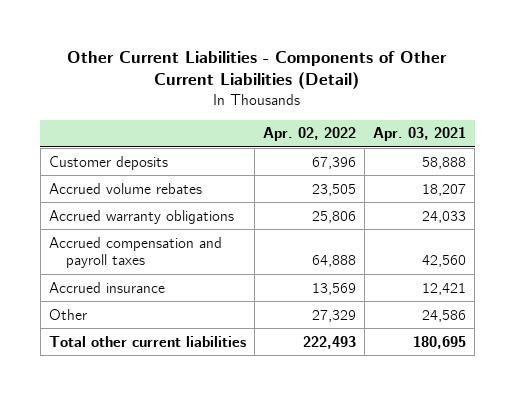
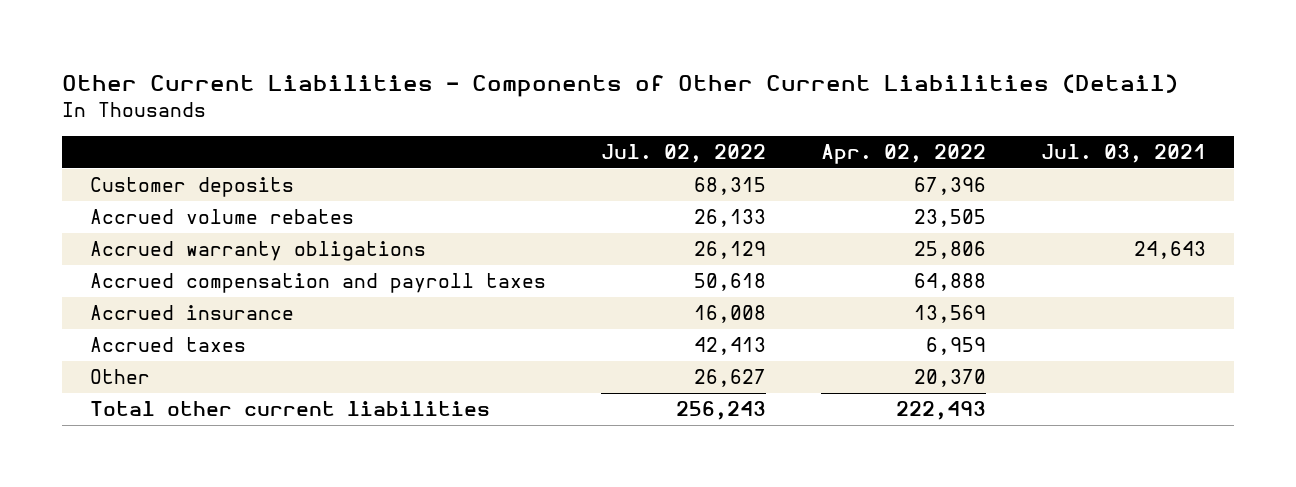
- | Apr. 02, 2022 | Apr. 03, 2021
+ | Jul. 02, 2022 | Apr. 02, 2022 | Jul. 03, 2021
- Other | 27,329 | 24,586
+ Accrued taxes | 42,413 | 6,959 |
+ Other | 26,627 | 20,370 |

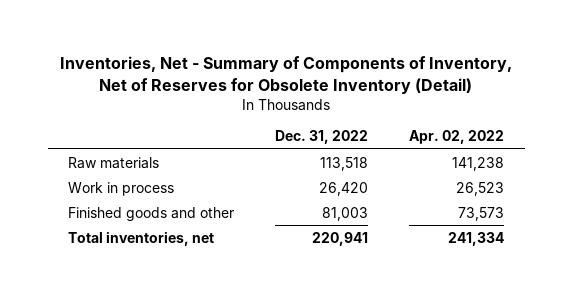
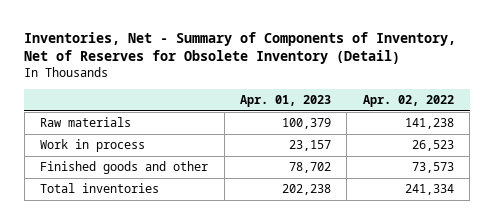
- | Dec. 31, 2022 | Apr. 02, 2022
+ | Apr. 01, 2023 | Apr. 02, 2022
- Total inventories, net | 220,941 | 241,334
+ Total inventories | 202,238 | 241,334

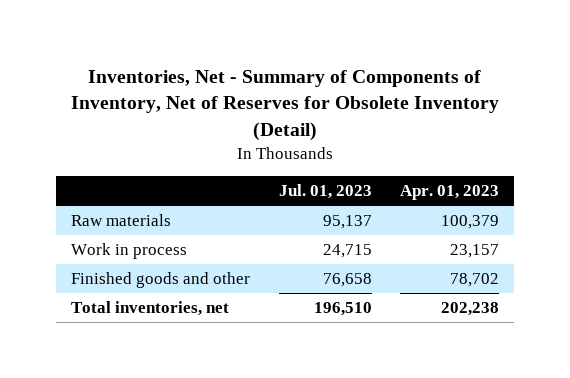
- | Apr. 01, 2023 | Apr. 02, 2022
+ | Jul. 01, 2023 | Apr. 01, 2023
- Total inventories | 202,238 | 241,334
+ Total inventories, net | 196,510 | 202,238

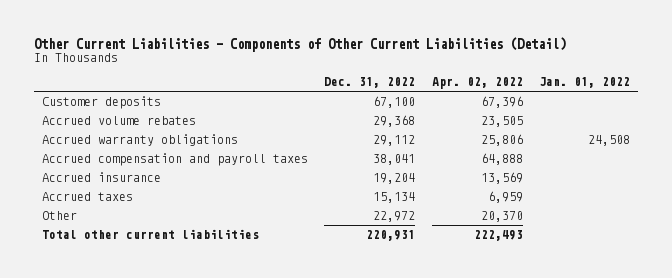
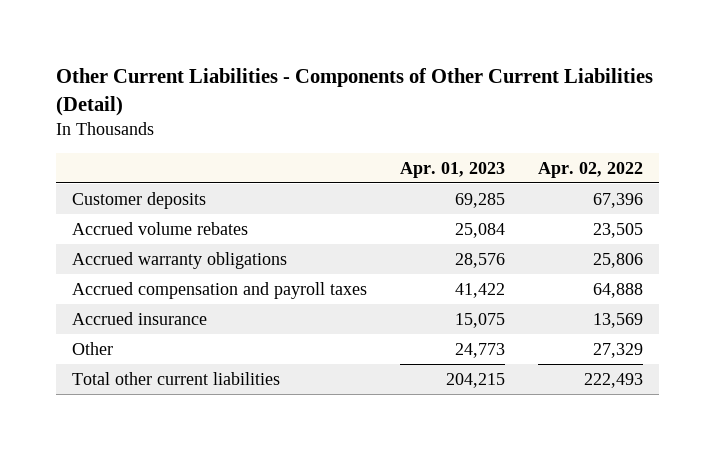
- | Dec. 31, 2022 | Apr. 02, 2022 | Jan. 01, 2022
+ | Apr. 01, 2023 | Apr. 02, 2022
- Accrued taxes | 15,134 | 6,959 |
- Other | 22,972 | 20,370 |
+ Other | 24,773 | 27,329

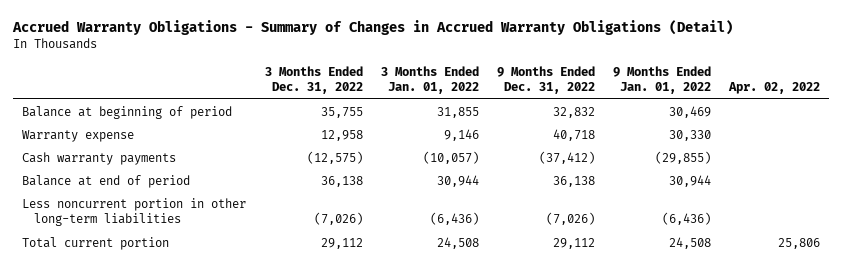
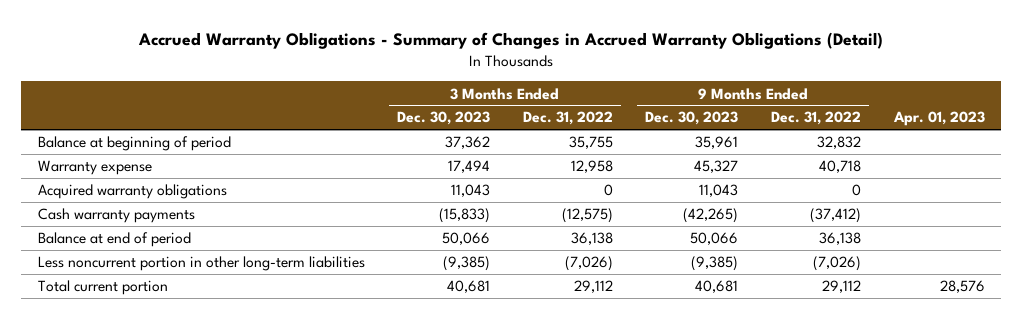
- | 3 Months Ended Dec. 31, 2022 | 3 Months Ended Jan. 01, 2022 | 9 Months Ended Dec. 31, 2022 | 9 Months Ended Jan. 01, 2022 | Apr. 02, 2022
+ | 3 Months Ended Dec. 30, 2023 | 3 Months Ended Dec. 31, 2022 | 9 Months Ended Dec. 30, 2023 | 9 Months Ended Dec. 31, 2022 | Apr. 01, 2023
+ Acquired warranty obligations | 11,043 | 0 | 11,043 | 0 |

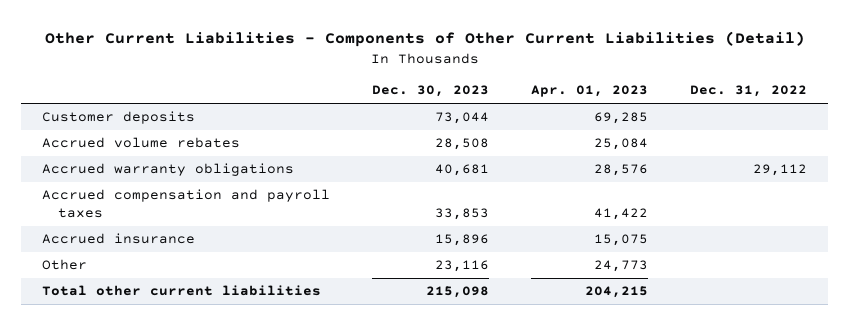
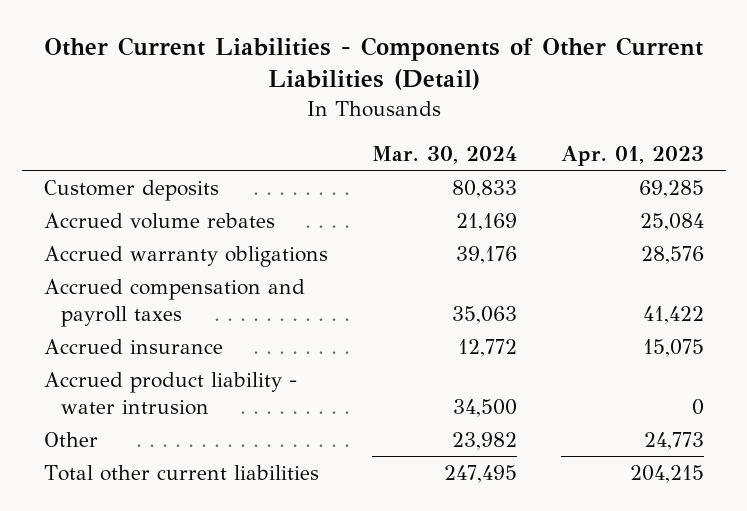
- | Dec. 30, 2023 | Apr. 01, 2023 | Dec. 31, 2022
+ | Mar. 30, 2024 | Apr. 01, 2023
+ Accrued product liability - water intrusion | 34,500 | 0

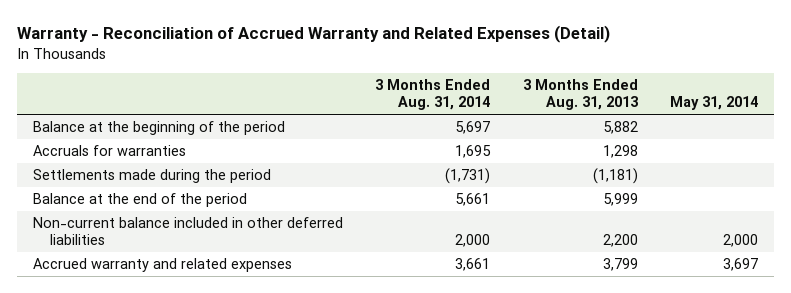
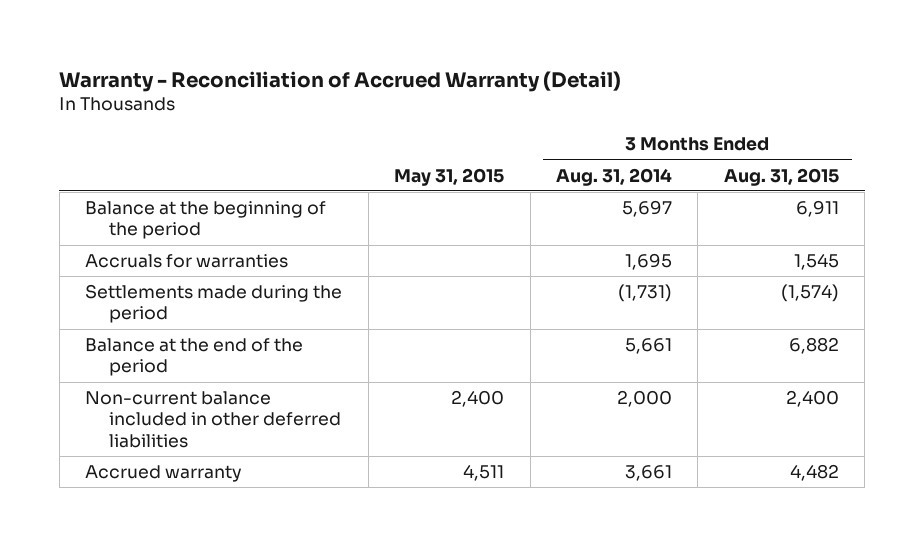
- Warranty - Reconciliation of Accrued Warranty and Related Expenses (Detail)
+ Warranty - Reconciliation of Accrued Warranty (Detail)
- | 3 Months Ended Aug. 31, 2014 | 3 Months Ended Aug. 31, 2013 | May 31, 2014
+ | May 31, 2015 | 3 Months Ended Aug. 31, 2014 | 3 Months Ended Aug. 31, 2015
- Accrued warranty and related expenses | 3,661 | 3,799 | 3,697
+ Accrued warranty | 4,511 | 3,661 | 4,482

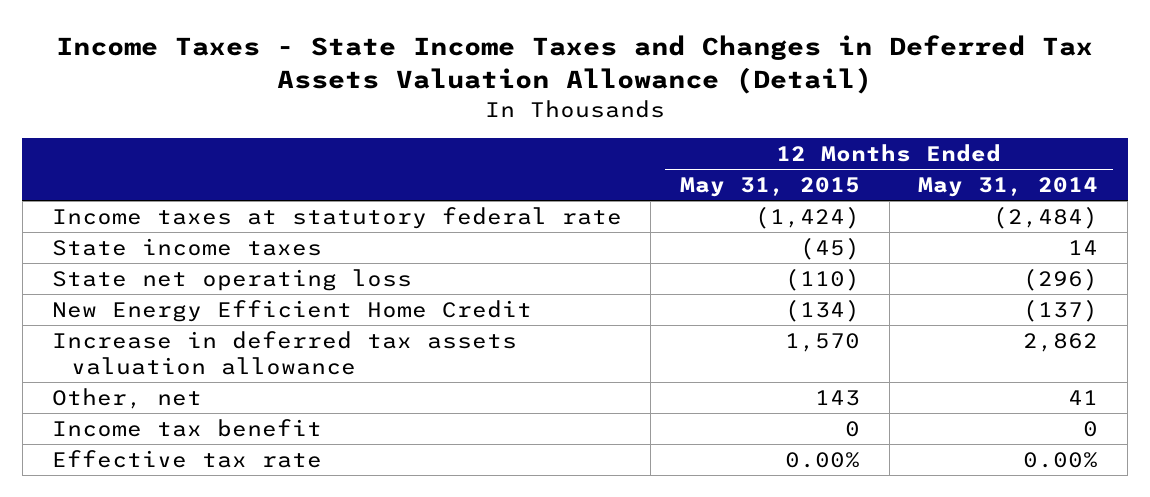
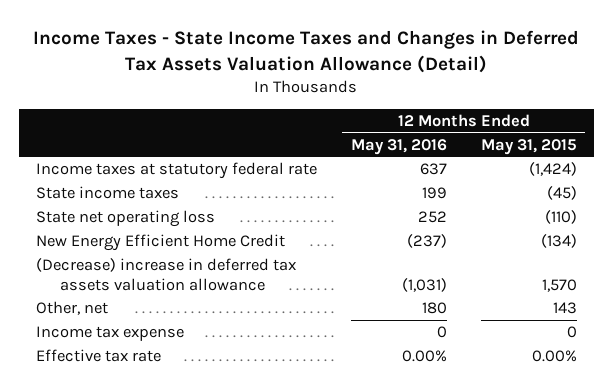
- | 12 Months Ended May 31, 2015 | 12 Months Ended May 31, 2014
+ | 12 Months Ended May 31, 2016 | 12 Months Ended May 31, 2015
- Increase in deferred tax assets valuation allowance | 1,570 | 2,862
+ (Decrease) increase in deferred tax assets valuation allowance | (1,031) | 1,570
- Income tax benefit | 0 | 0
+ Income tax expense | 0 | 0

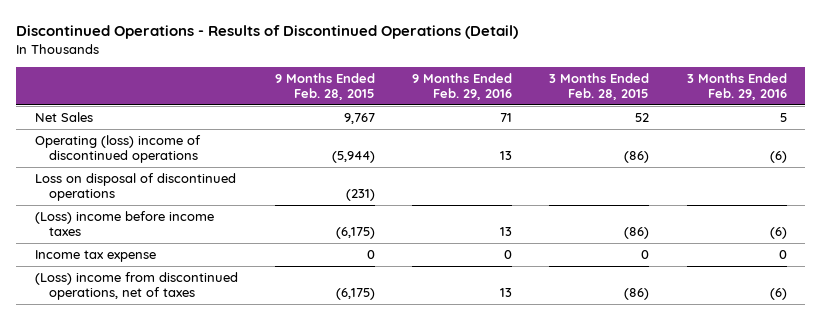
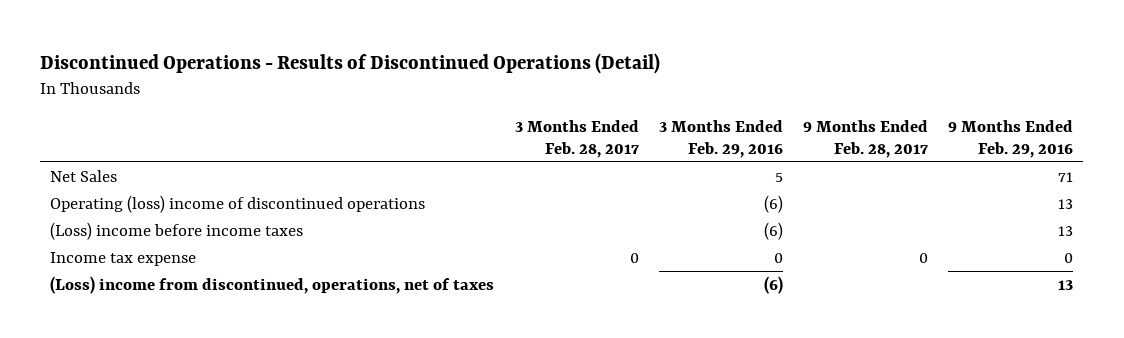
- | 9 Months Ended Feb. 28, 2015 | 9 Months Ended Feb. 29, 2016 | 3 Months Ended Feb. 28, 2015 | 3 Months Ended Feb. 29, 2016
+ | 3 Months Ended Feb. 28, 2017 | 3 Months Ended Feb. 29, 2016 | 9 Months Ended Feb. 28, 2017 | 9 Months Ended Feb. 29, 2016
- Loss on disposal of discontinued operations | (231) | | |
- (Loss) income from discontinued operations, net of taxes | (6,175) | 13 | (86) | (6)
+ (Loss) income from discontinued, operations, net of taxes | | (6) | | 13

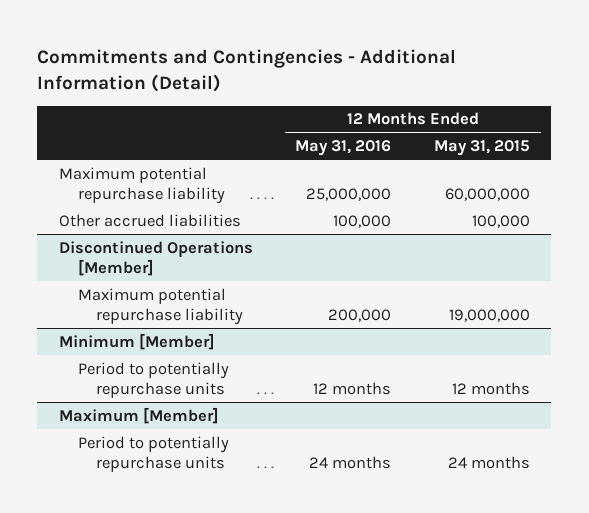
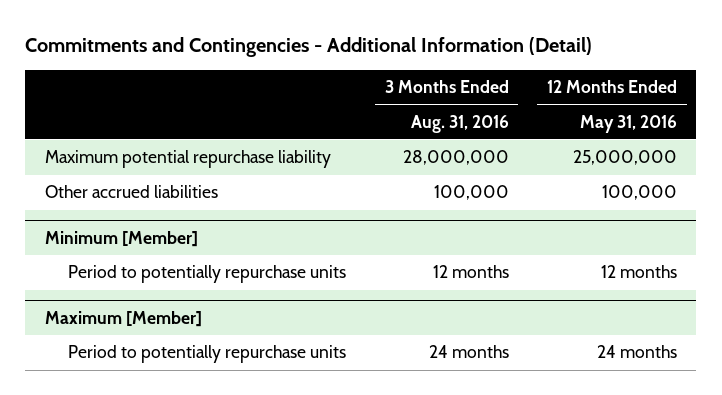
- | 12 Months Ended May 31, 2016 | 12 Months Ended May 31, 2015
+ | 3 Months Ended Aug. 31, 2016 | 12 Months Ended May 31, 2016
- Discontinued Operations [Member]
- Maximum potential repurchase liability | 200,000 | 19,000,000

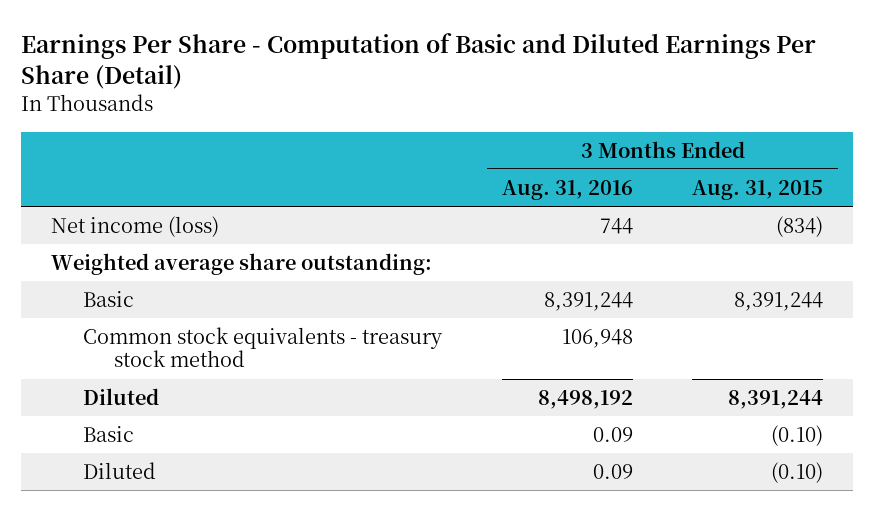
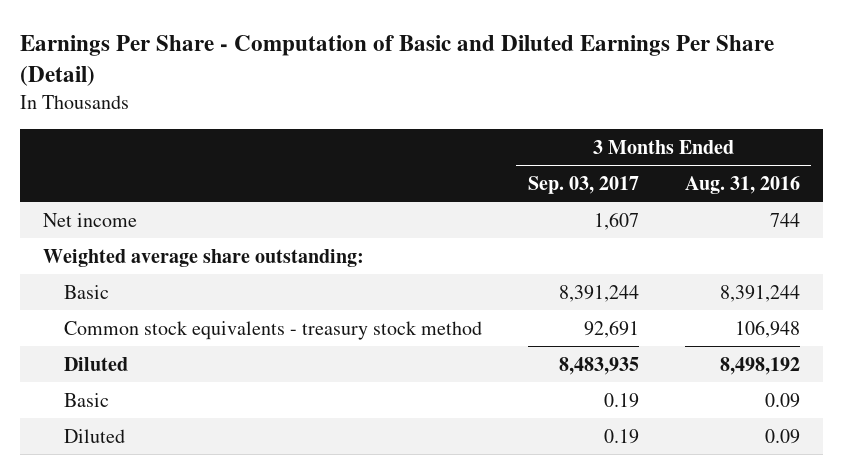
- | 3 Months Ended Aug. 31, 2016 | 3 Months Ended Aug. 31, 2015
+ | 3 Months Ended Sep. 03, 2017 | 3 Months Ended Aug. 31, 2016
- Net income (loss) | 744 | (834)
+ Net income | 1,607 | 744

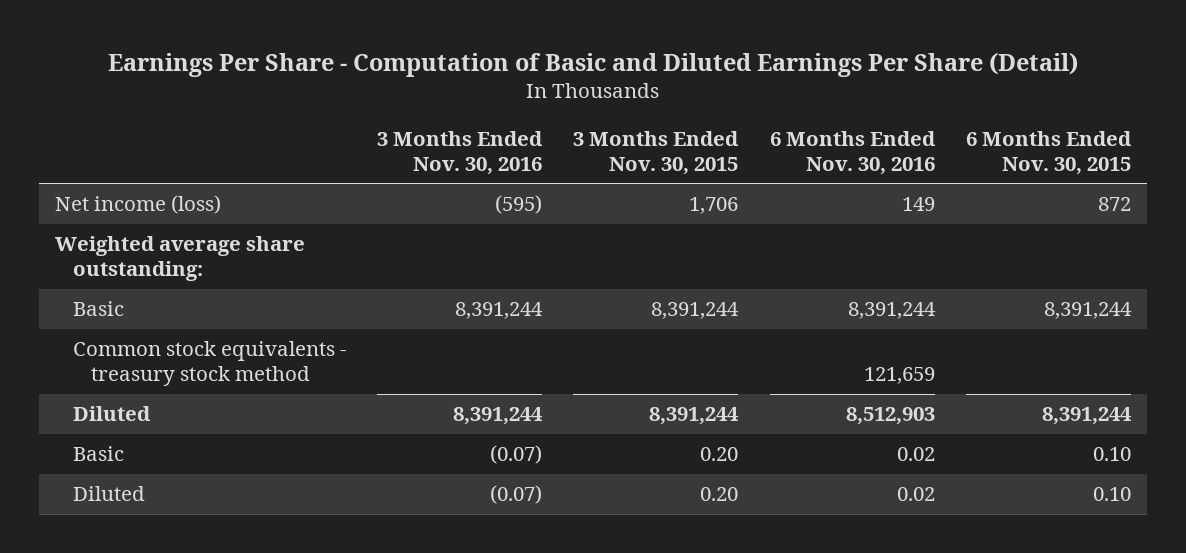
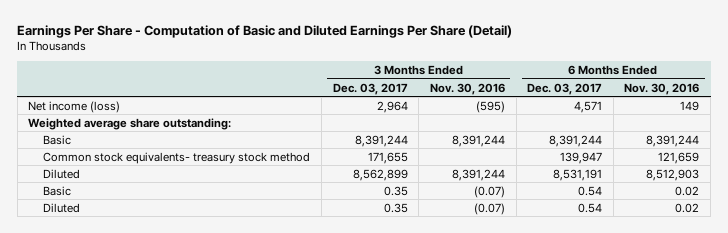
- | 3 Months Ended Nov. 30, 2016 | 3 Months Ended Nov. 30, 2015 | 6 Months Ended Nov. 30, 2016 | 6 Months Ended Nov. 30, 2015
+ | 3 Months Ended Dec. 03, 2017 | 3 Months Ended Nov. 30, 2016 | 6 Months Ended Dec. 03, 2017 | 6 Months Ended Nov. 30, 2016
- Common stock equivalents - treasury stock method | | | 121,659 |
+ Common stock equivalents- treasury stock method | 171,655 | | 139,947 | 121,659

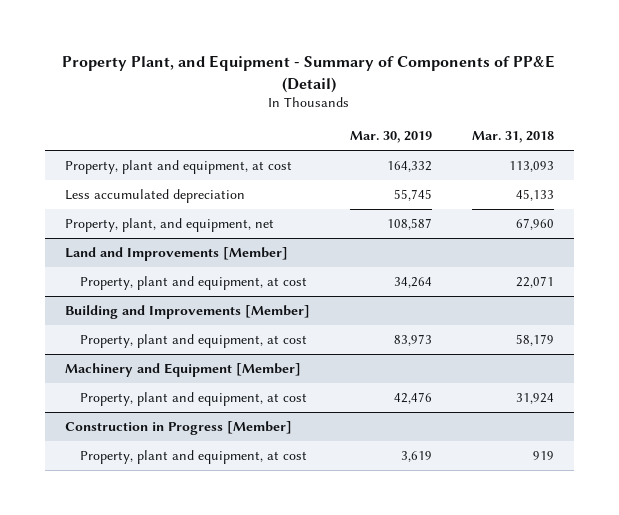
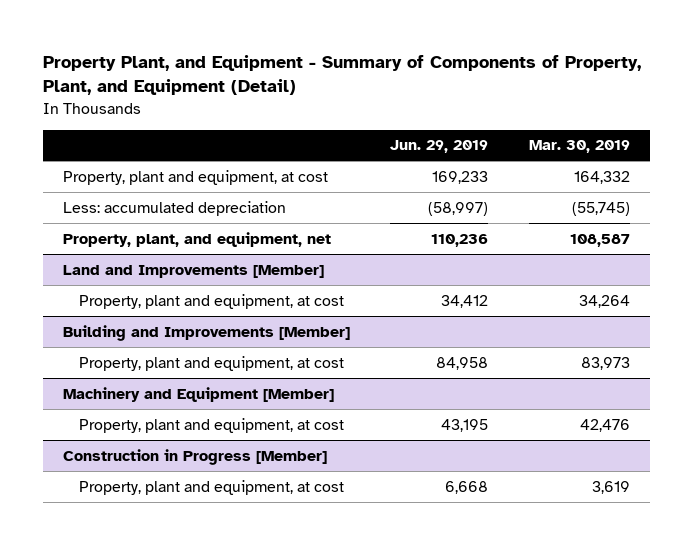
- Property Plant, and Equipment - Summary of Components of PP&E (Detail)
+ Property Plant, and Equipment - Summary of Components of Property, Plant, and Equipment (Detail)
- | Mar. 30, 2019 | Mar. 31, 2018
+ | Jun. 29, 2019 | Mar. 30, 2019
- Less accumulated depreciation | 55,745 | 45,133
+ Less: accumulated depreciation | (58,997) | (55,745)

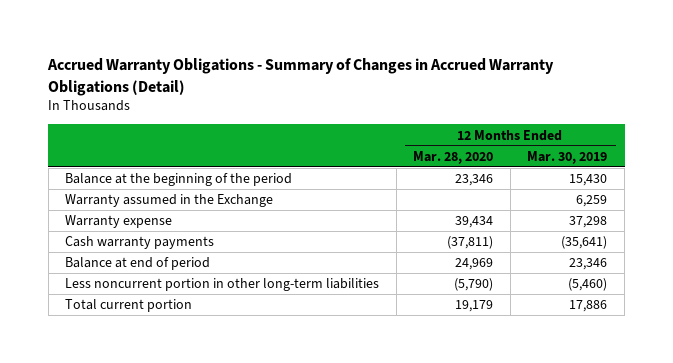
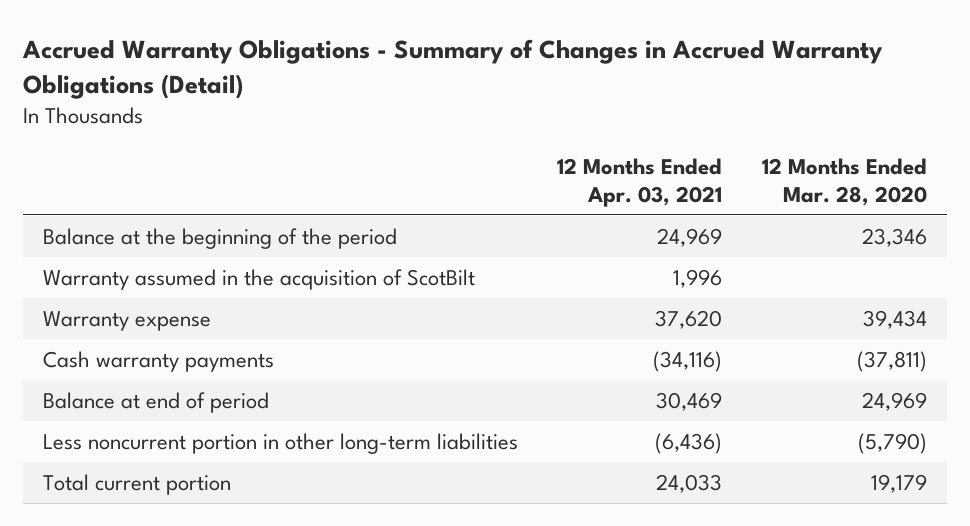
- | 12 Months Ended Mar. 28, 2020 | 12 Months Ended Mar. 30, 2019
+ | 12 Months Ended Apr. 03, 2021 | 12 Months Ended Mar. 28, 2020
- Warranty assumed in the Exchange | | 6,259
+ Warranty assumed in the acquisition of ScotBilt | 1,996 |

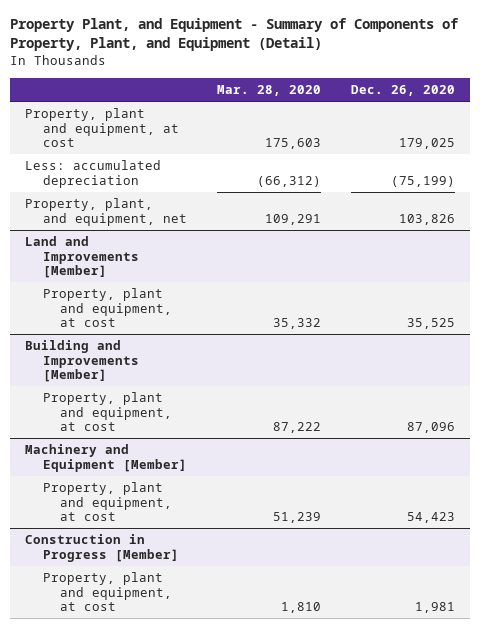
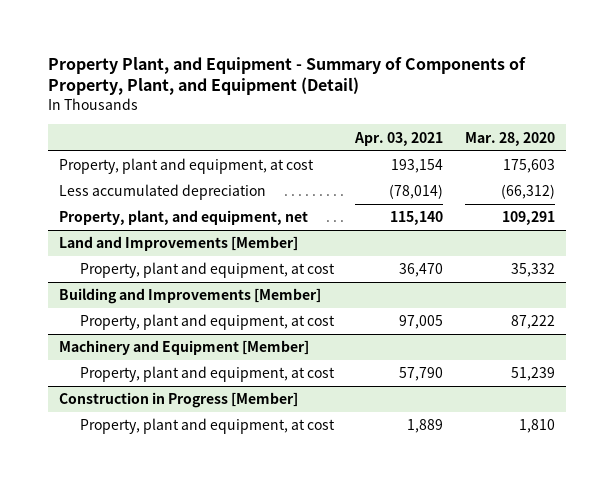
- | Mar. 28, 2020 | Dec. 26, 2020
+ | Apr. 03, 2021 | Mar. 28, 2020
- Less: accumulated depreciation | (66,312) | (75,199)
+ Less accumulated depreciation | (78,014) | (66,312)

